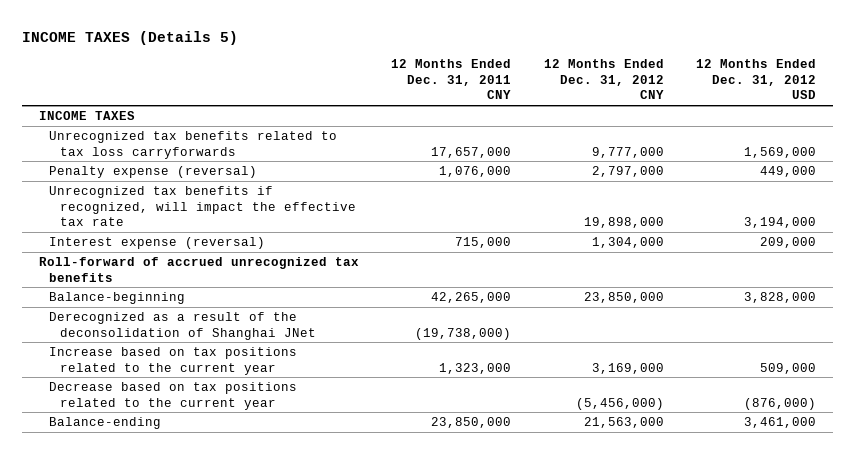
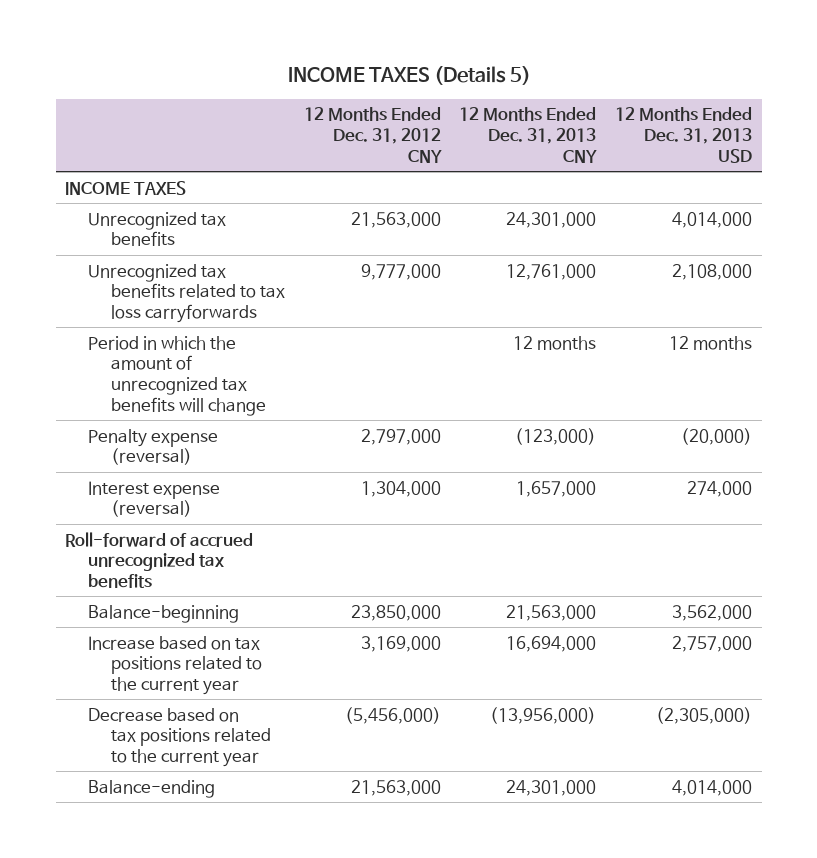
- | 12 Months Ended Dec. 31, 2011 CNY | 12 Months Ended Dec. 31, 2012 CNY | 12 Months Ended Dec. 31, 2012 USD
+ | 12 Months Ended Dec. 31, 2012 CNY | 12 Months Ended Dec. 31, 2013 CNY | 12 Months Ended Dec. 31, 2013 USD
+ Unrecognized tax benefits | 21,563,000 | 24,301,000 | 4,014,000
+ Period in which the amount of unrecognized tax benefits will change | | 12 months | 12 months
- Unrecognized tax benefits if recognized, will impact the effective tax rate | | 19,898,000 | 3,194,000
- Derecognized as a result of the deconsolidation of Shanghai JNet | (19,738,000) | |

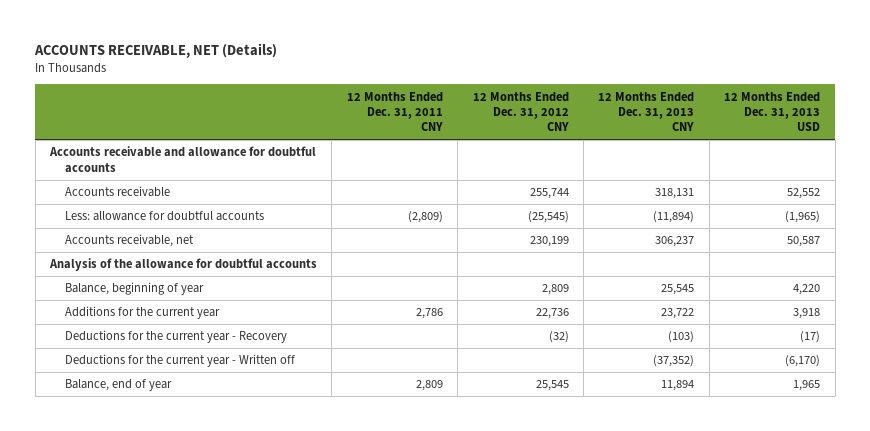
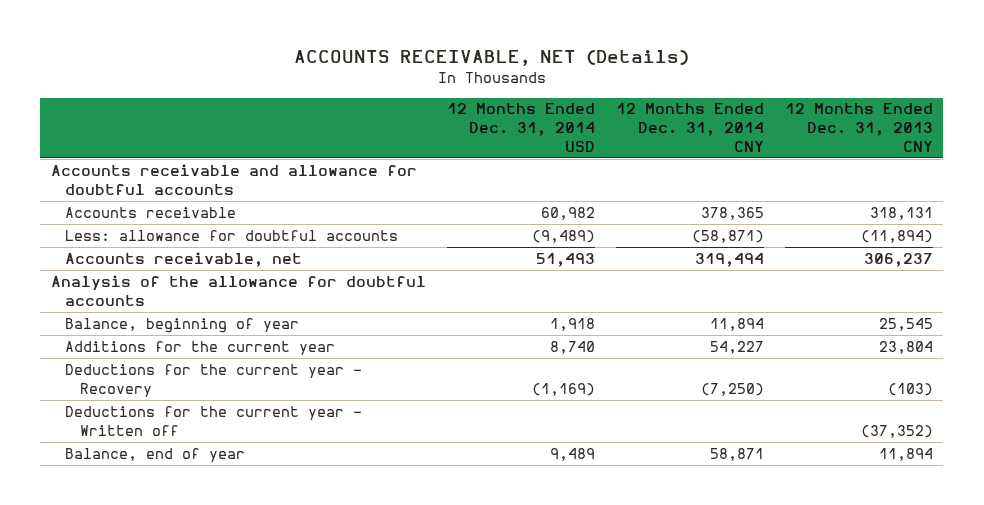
- | 12 Months Ended Dec. 31, 2011 CNY | 12 Months Ended Dec. 31, 2012 CNY | 12 Months Ended Dec. 31, 2013 CNY | 12 Months Ended Dec. 31, 2013 USD
+ | 12 Months Ended Dec. 31, 2014 USD | 12 Months Ended Dec. 31, 2014 CNY | 12 Months Ended Dec. 31, 2013 CNY
- Additions for the current year | 2,786 | 22,736 | 23,722 | 3,918
+ Additions for the current year | 8,740 | 54,227 | 23,804

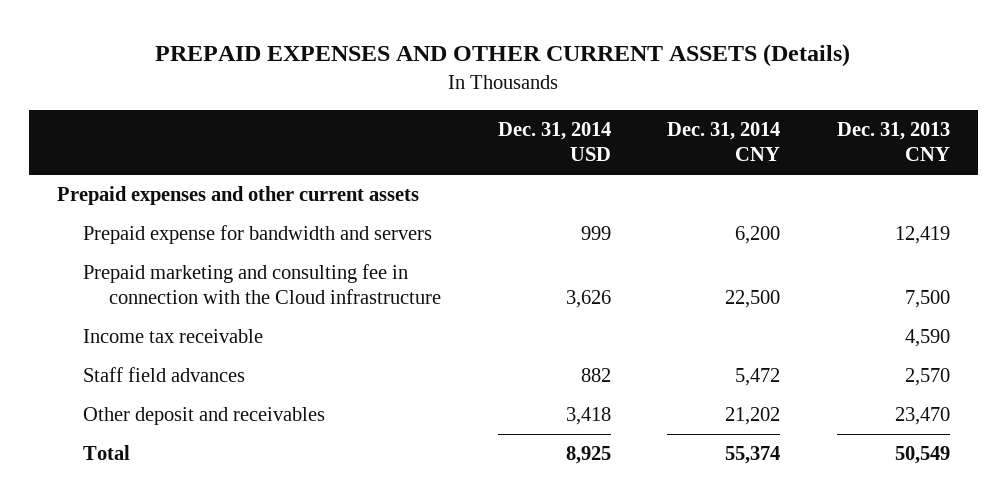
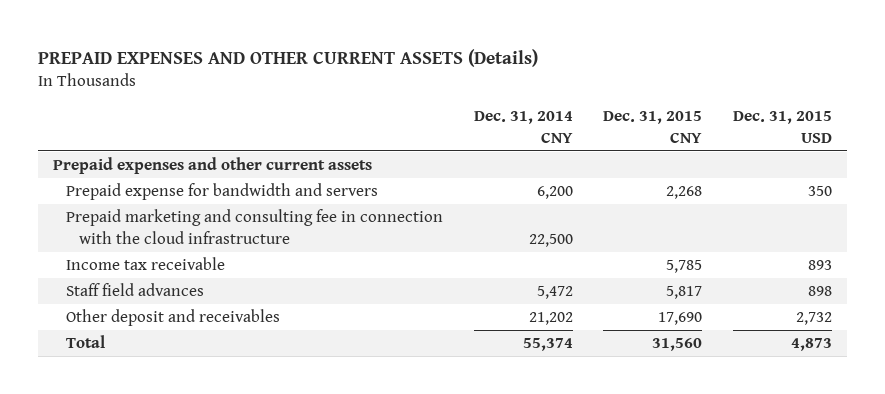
- | Dec. 31, 2014 USD | Dec. 31, 2014 CNY | Dec. 31, 2013 CNY
+ | Dec. 31, 2014 CNY | Dec. 31, 2015 CNY | Dec. 31, 2015 USD
- Prepaid marketing and consulting fee in connection with the Cloud infrastructure | 3,626 | 22,500 | 7,500
+ Prepaid marketing and consulting fee in connection with the cloud infrastructure | 22,500 | |

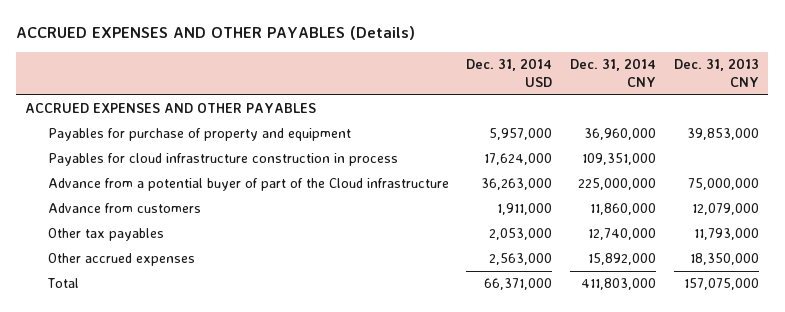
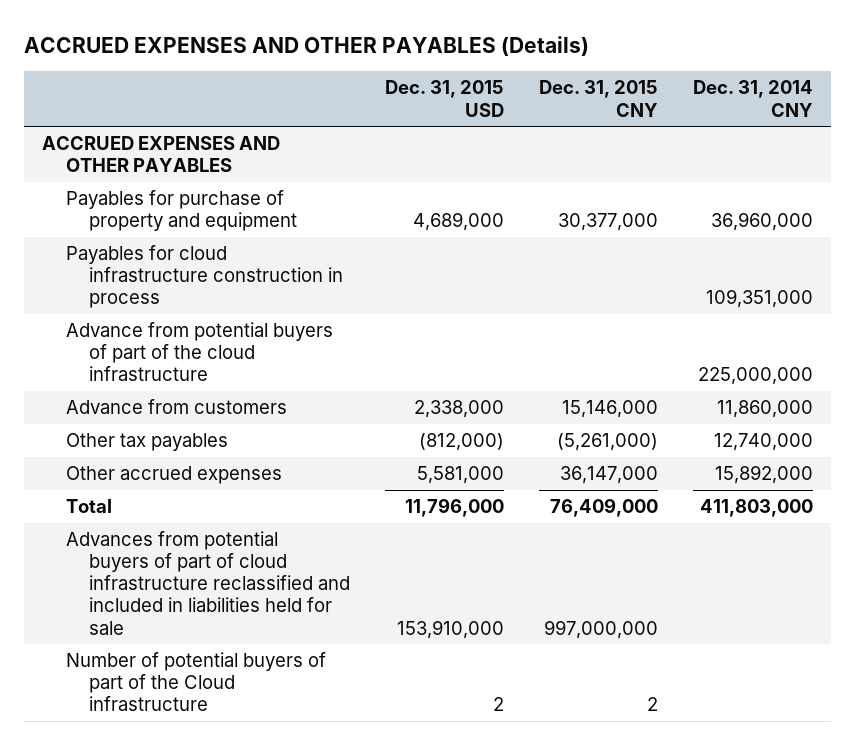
- | Dec. 31, 2014 USD | Dec. 31, 2014 CNY | Dec. 31, 2013 CNY
+ | Dec. 31, 2015 USD | Dec. 31, 2015 CNY | Dec. 31, 2014 CNY
- Advance from a potential buyer of part of the Cloud infrastructure | 36,263,000 | 225,000,000 | 75,000,000
+ Advance from potential buyers of part of the cloud infrastructure | | | 225,000,000
+ Advances from potential buyers of part of cloud infrastructure reclassified and included in liabilities held for sale | 153,910,000 | 997,000,000 |
+ Number of potential buyers of part of the Cloud infrastructure | 2 | 2 |

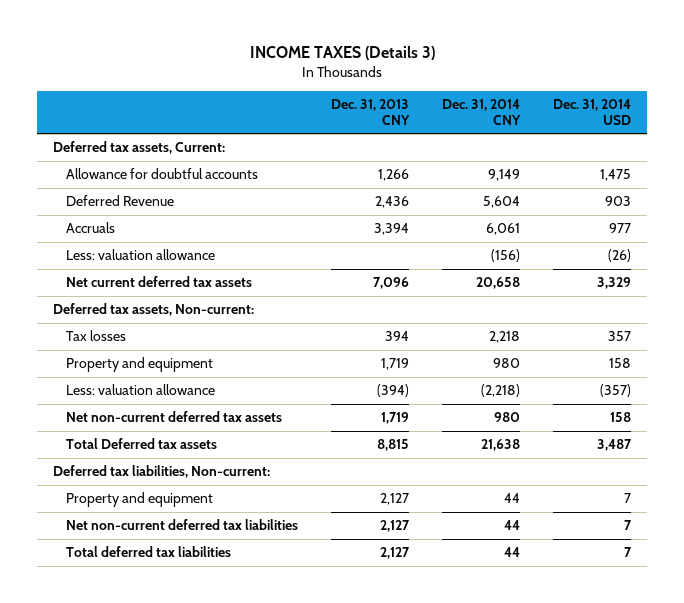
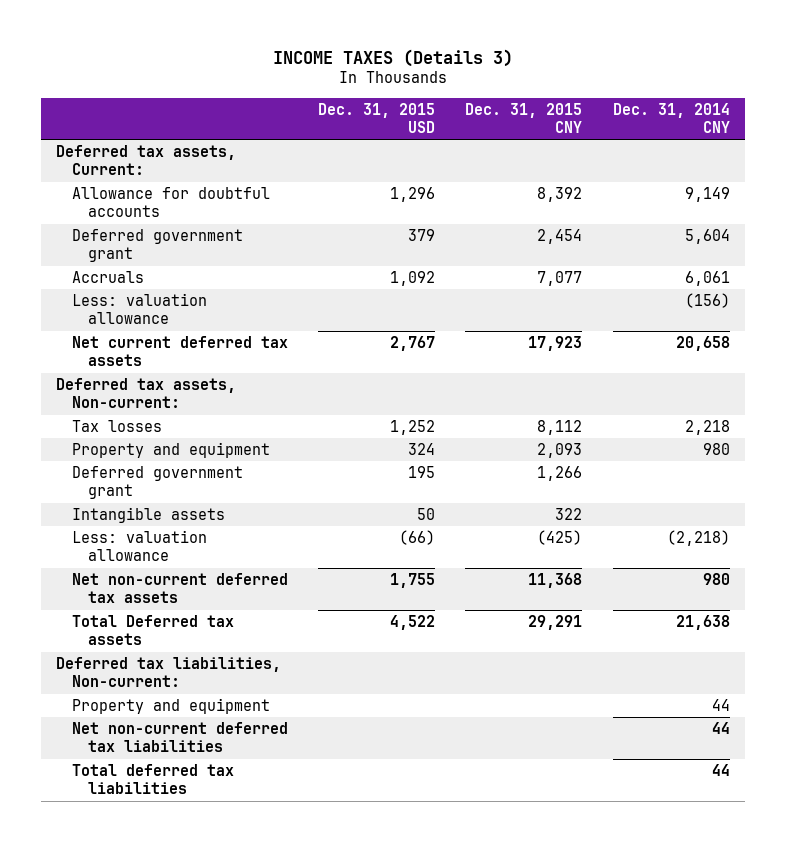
- | Dec. 31, 2013 CNY | Dec. 31, 2014 CNY | Dec. 31, 2014 USD
+ | Dec. 31, 2015 USD | Dec. 31, 2015 CNY | Dec. 31, 2014 CNY
- Deferred Revenue | 2,436 | 5,604 | 903
+ Deferred government grant | 379 | 2,454 | 5,604
+ Deferred government grant | 195 | 1,266 |
+ Intangible assets | 50 | 322 |

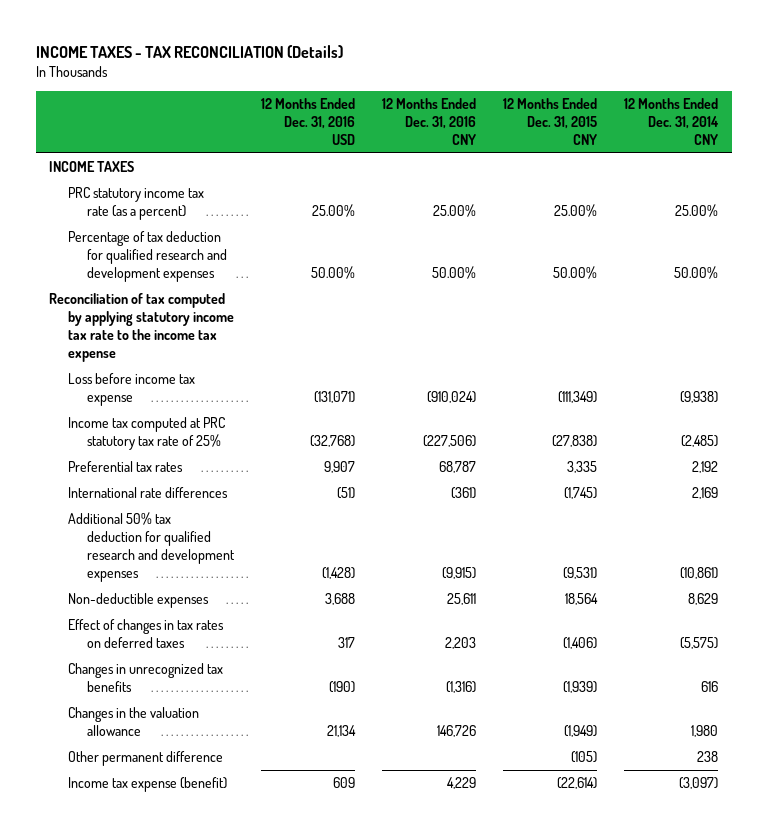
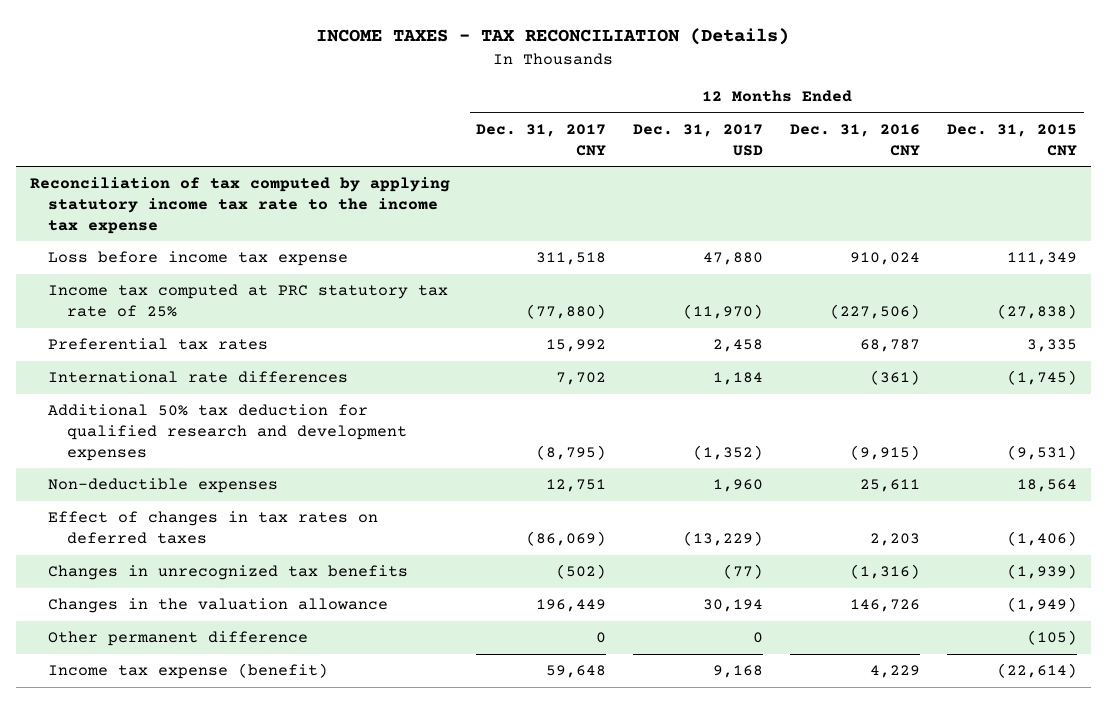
- | 12 Months Ended Dec. 31, 2016 USD | 12 Months Ended Dec. 31, 2016 CNY | 12 Months Ended Dec. 31, 2015 CNY | 12 Months Ended Dec. 31, 2014 CNY
+ | 12 Months Ended Dec. 31, 2017 CNY | 12 Months Ended Dec. 31, 2017 USD | 12 Months Ended Dec. 31, 2016 CNY | 12 Months Ended Dec. 31, 2015 CNY
- INCOME TAXES
- PRC statutory income tax rate (as a percent) | 25.00% | 25.00% | 25.00% | 25.00%
- Percentage of tax deduction for qualified research and development expenses | 50.00% | 50.00% | 50.00% | 50.00%
- Loss before income tax expense | (131,071) | (910,024) | (111,349) | (9,938)
+ Loss before income tax expense | 311,518 | 47,880 | 910,024 | 111,349

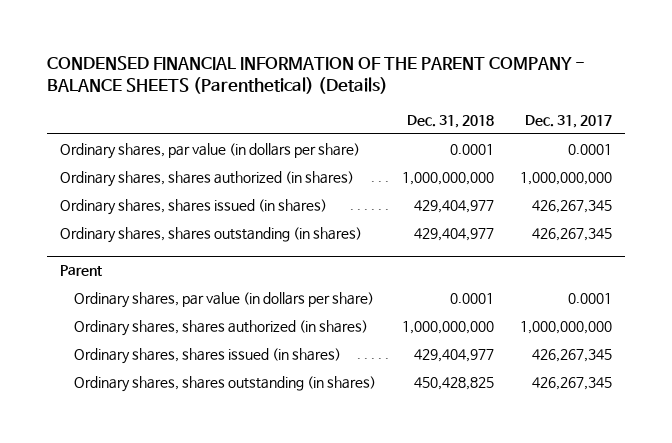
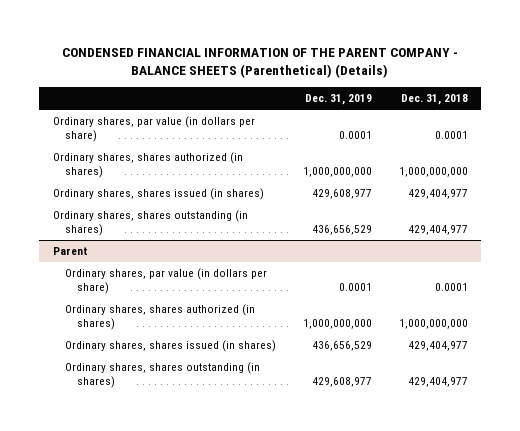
- | Dec. 31, 2018 | Dec. 31, 2017
+ | Dec. 31, 2019 | Dec. 31, 2018
@ Parent
- Ordinary shares, shares outstanding (in shares) | 450,428,825 | 426,267,345
+ Ordinary shares, shares outstanding (in shares) | 429,608,977 | 429,404,977

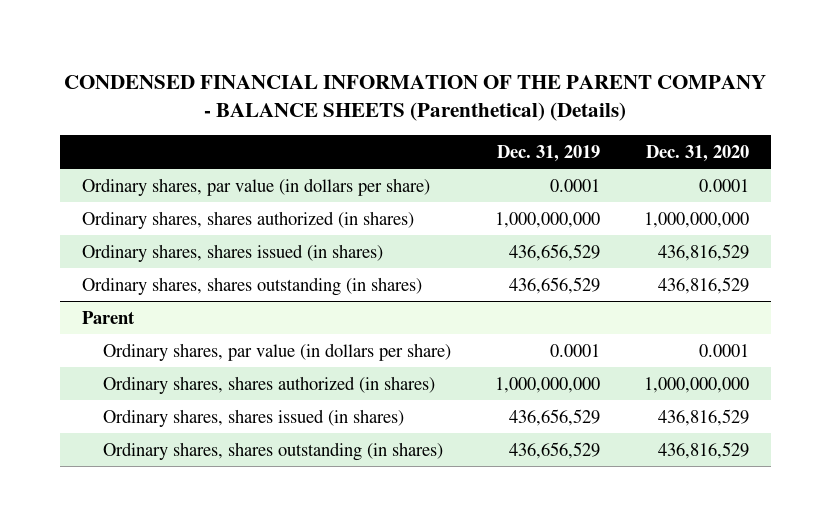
- | Dec. 31, 2019 | Dec. 31, 2018
+ | Dec. 31, 2019 | Dec. 31, 2020
- Ordinary shares, shares issued (in shares) | 429,608,977 | 429,404,977
+ Ordinary shares, shares issued (in shares) | 436,656,529 | 436,816,529
@ Parent
- Ordinary shares, shares outstanding (in shares) | 429,608,977 | 429,404,977
+ Ordinary shares, shares outstanding (in shares) | 436,656,529 | 436,816,529

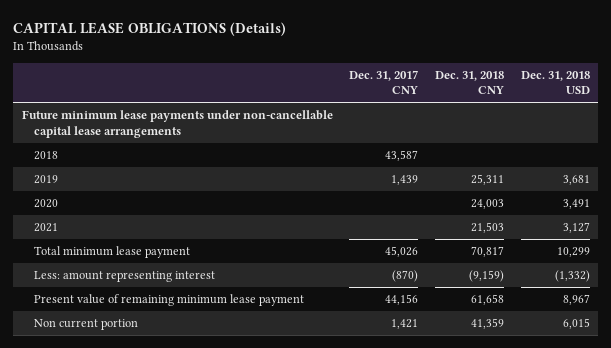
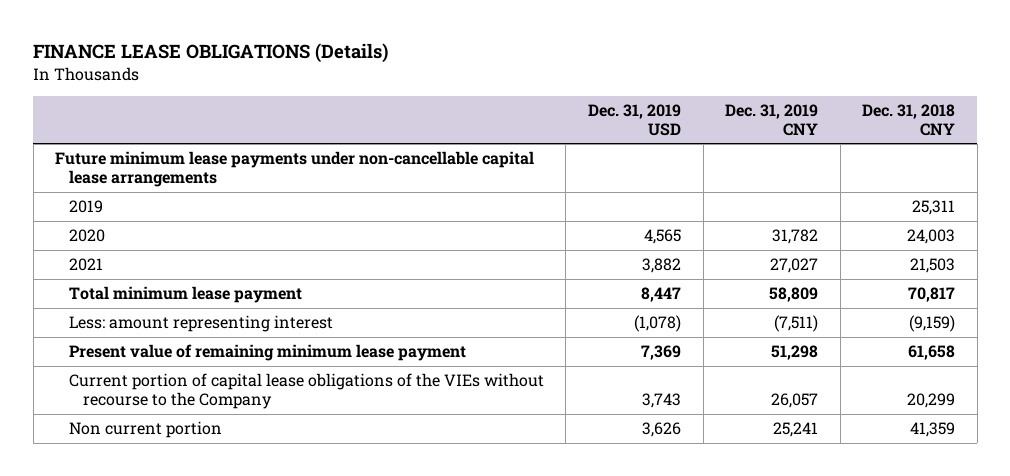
- CAPITAL LEASE OBLIGATIONS (Details)
+ FINANCE LEASE OBLIGATIONS (Details)
- | Dec. 31, 2017 CNY | Dec. 31, 2018 CNY | Dec. 31, 2018 USD
+ | Dec. 31, 2019 USD | Dec. 31, 2019 CNY | Dec. 31, 2018 CNY
- 2018 | 43,587 | |
+ Current portion of capital lease obligations of the VIEs without recourse to the Company | 3,743 | 26,057 | 20,299

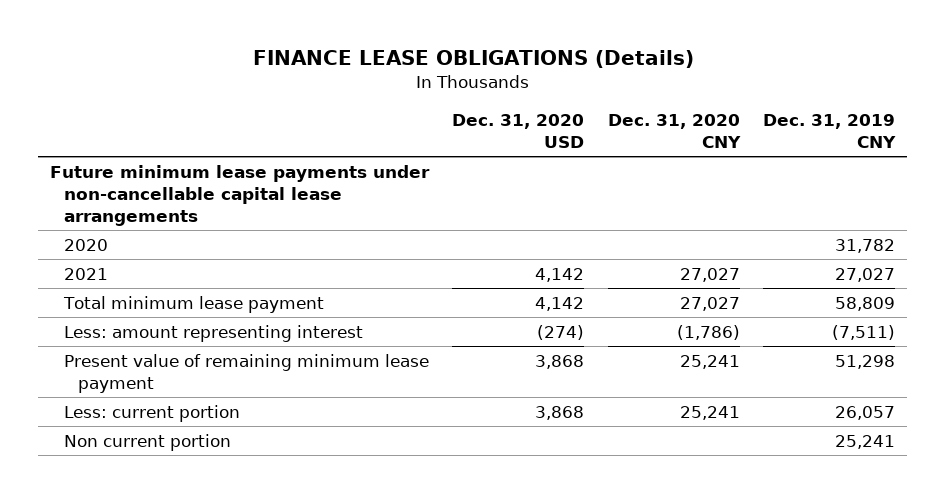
- | Dec. 31, 2019 USD | Dec. 31, 2019 CNY | Dec. 31, 2018 CNY
+ | Dec. 31, 2020 USD | Dec. 31, 2020 CNY | Dec. 31, 2019 CNY
- 2019 | | | 25,311
- Current portion of capital lease obligations of the VIEs without recourse to the Company | 3,743 | 26,057 | 20,299
+ Less: current portion | 3,868 | 25,241 | 26,057

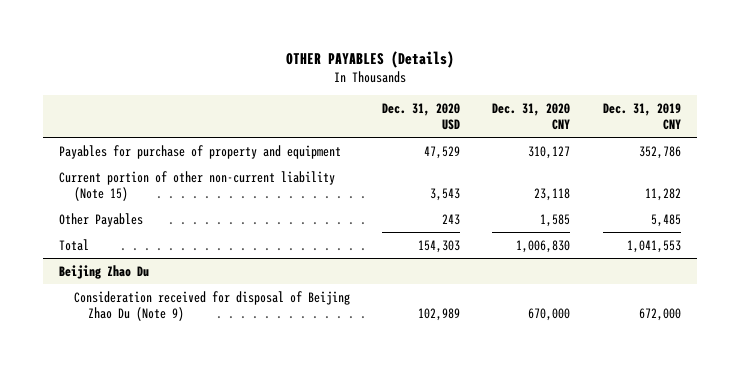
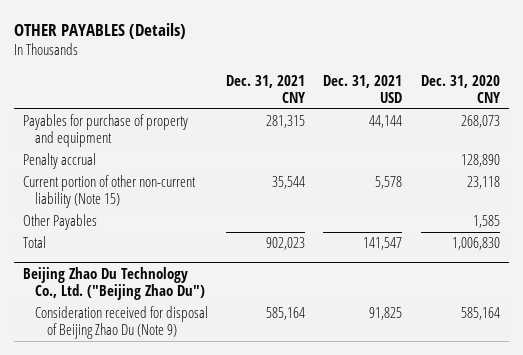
- | Dec. 31, 2020 USD | Dec. 31, 2020 CNY | Dec. 31, 2019 CNY
+ | Dec. 31, 2021 CNY | Dec. 31, 2021 USD | Dec. 31, 2020 CNY
- Payables for purchase of property and equipment | 47,529 | 310,127 | 352,786
+ Payables for purchase of property and equipment | 281,315 | 44,144 | 268,073
+ Penalty accrual | | | 128,890
- Beijing Zhao Du
- Consideration received for disposal of Beijing Zhao Du (Note 9) | 102,989 | 670,000 | 672,000
+ Beijing Zhao Du Technology Co., Ltd. ("Beijing Zhao Du")
+ Consideration received for disposal of Beijing Zhao Du (Note 9) | 585,164 | 91,825 | 585,164

